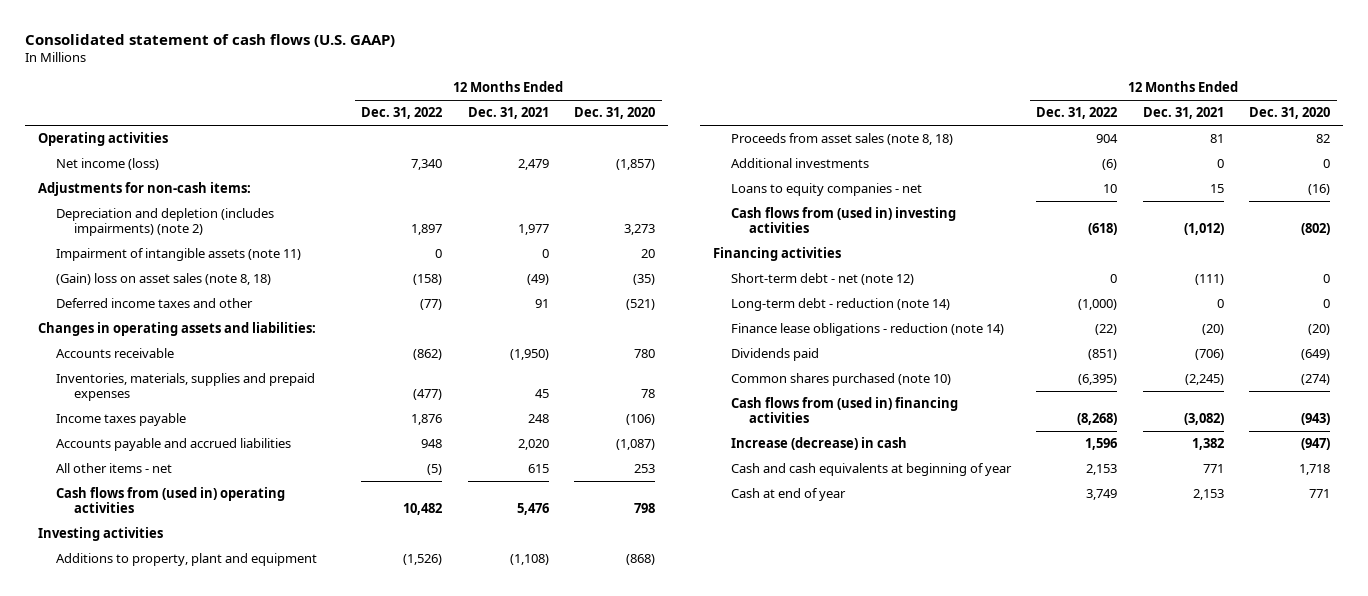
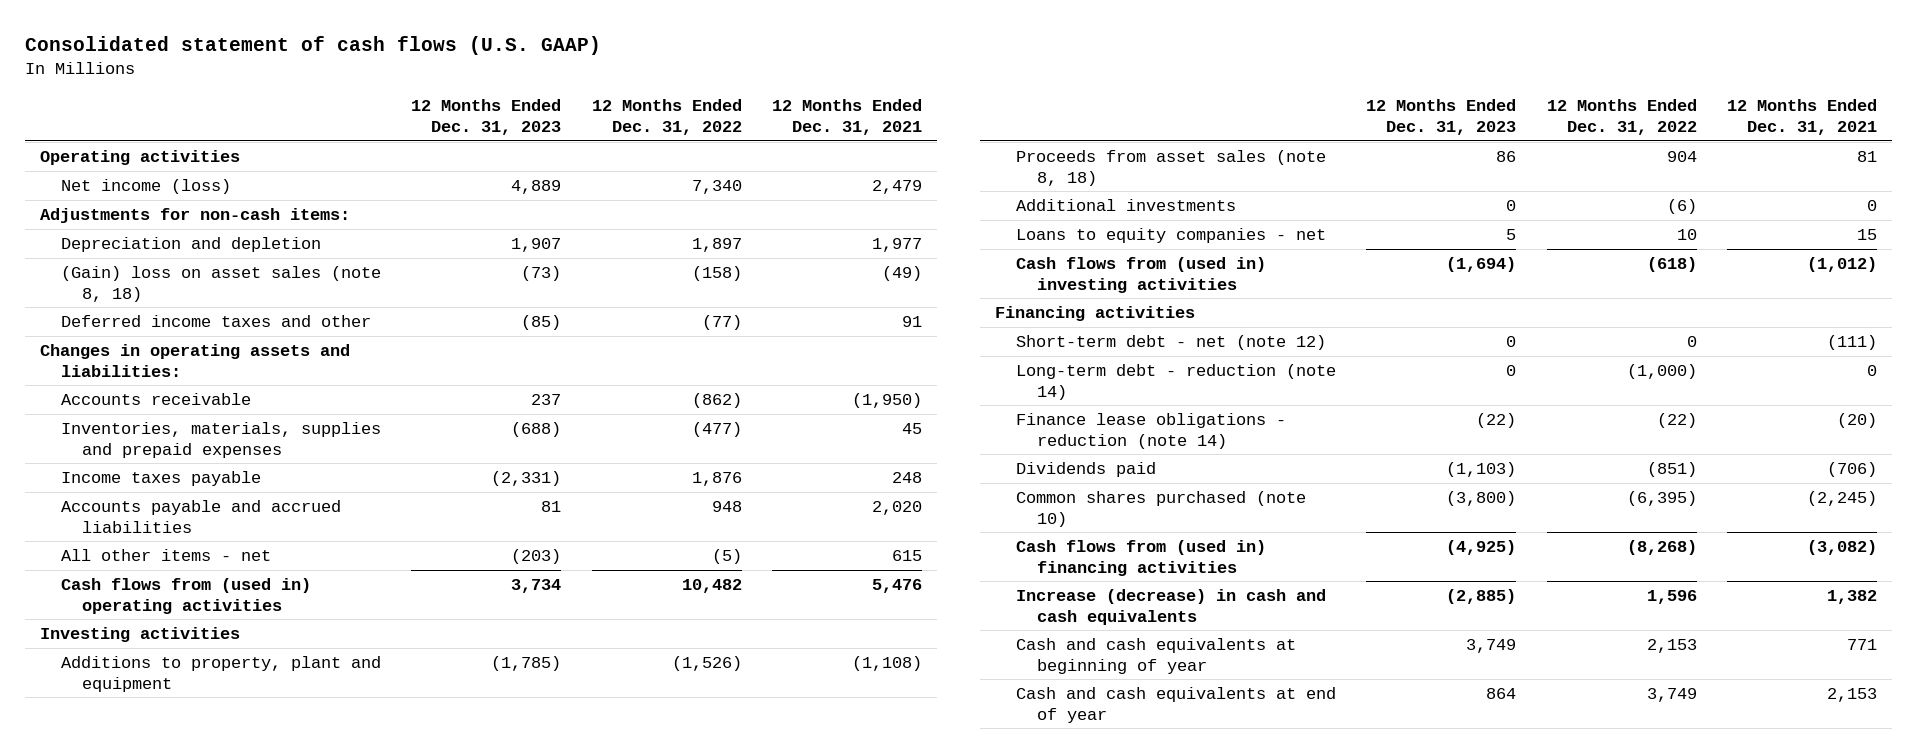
- | 12 Months Ended Dec. 31, 2022 | 12 Months Ended Dec. 31, 2021 | 12 Months Ended Dec. 31, 2020
+ | 12 Months Ended Dec. 31, 2023 | 12 Months Ended Dec. 31, 2022 | 12 Months Ended Dec. 31, 2021
- Depreciation and depletion (includes impairments) (note 2) | 1,897 | 1,977 | 3,273
- Impairment of intangible assets (note 11) | 0 | 0 | 20
+ Depreciation and depletion | 1,907 | 1,897 | 1,977
- Increase (decrease) in cash | 1,596 | 1,382 | (947)
+ Increase (decrease) in cash and cash equivalents | (2,885) | 1,596 | 1,382
- Cash at end of year | 3,749 | 2,153 | 771
+ Cash and cash equivalents at end of year | 864 | 3,749 | 2,153

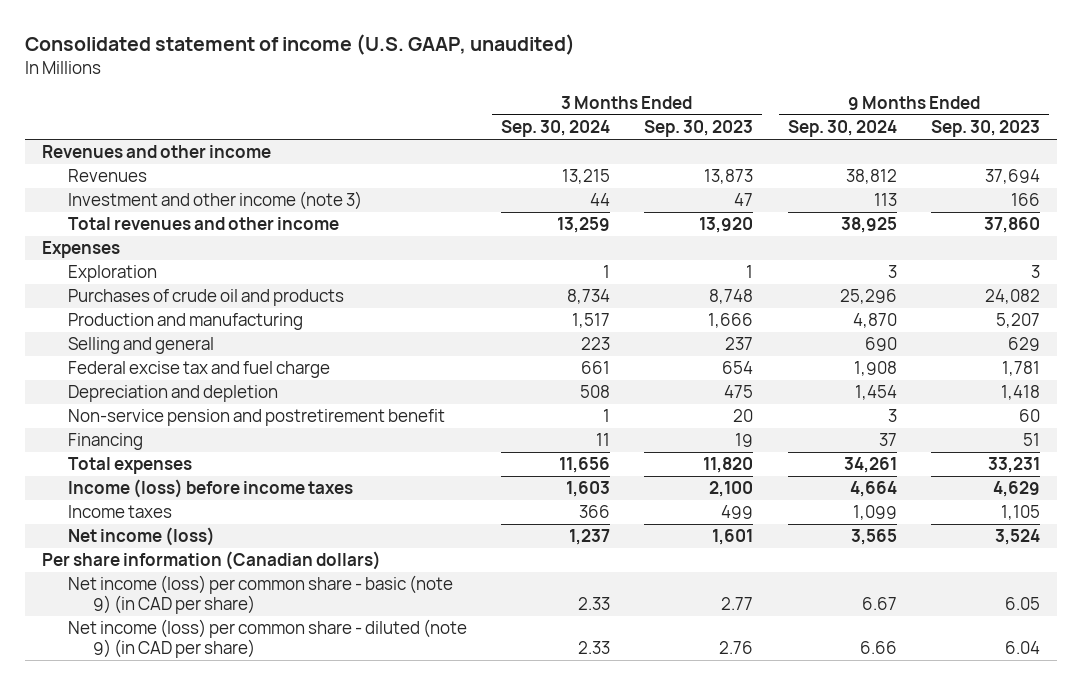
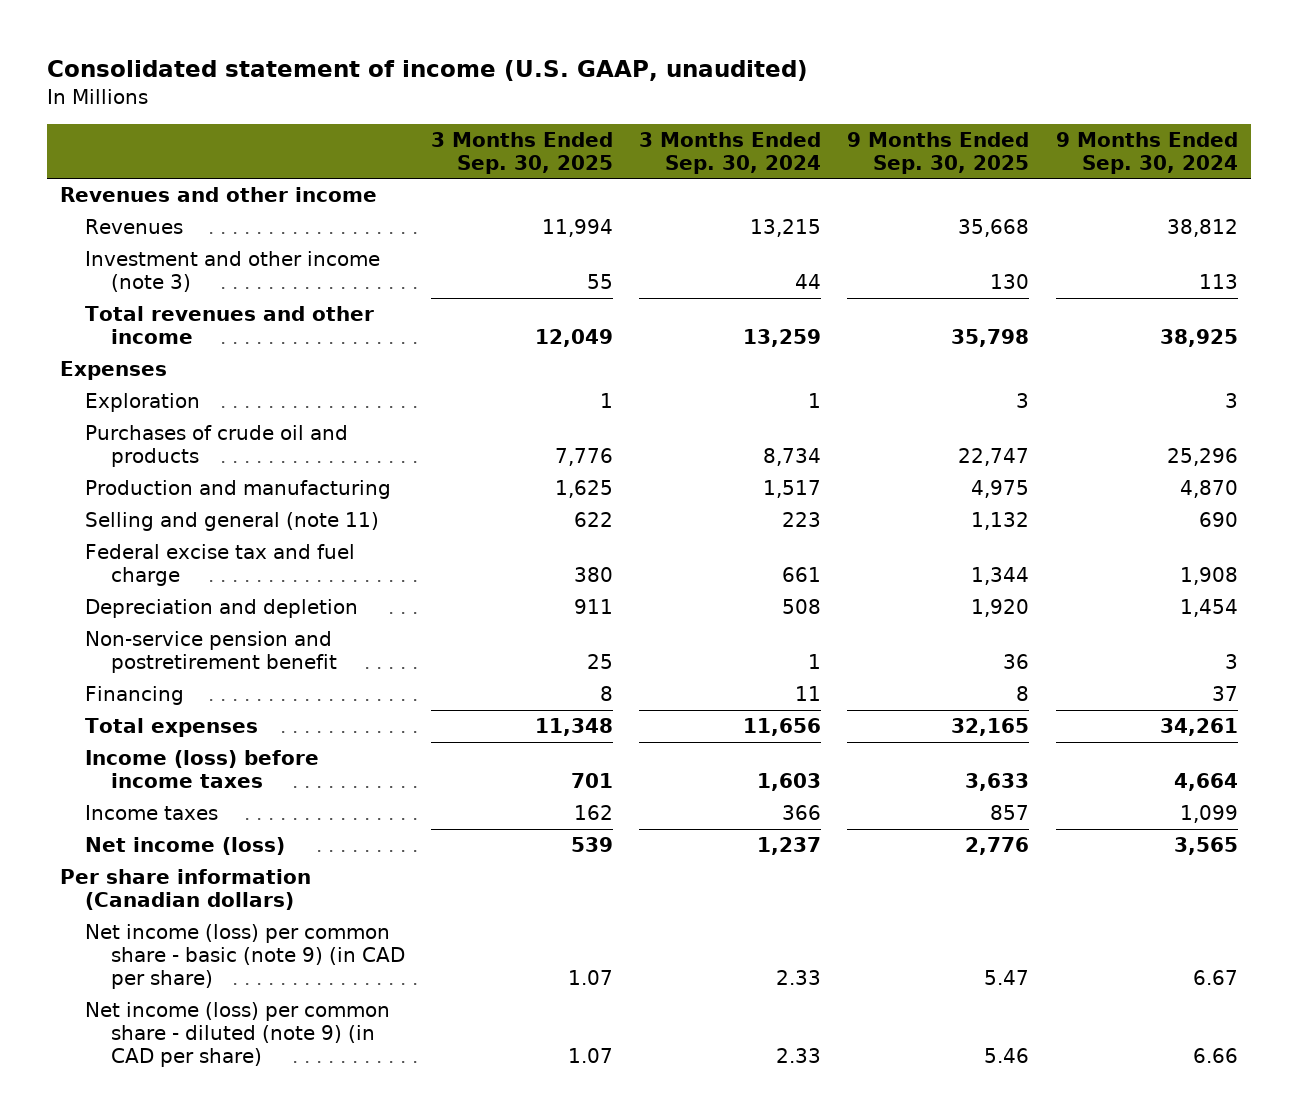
- | 3 Months Ended Sep. 30, 2024 | 3 Months Ended Sep. 30, 2023 | 9 Months Ended Sep. 30, 2024 | 9 Months Ended Sep. 30, 2023
+ | 3 Months Ended Sep. 30, 2025 | 3 Months Ended Sep. 30, 2024 | 9 Months Ended Sep. 30, 2025 | 9 Months Ended Sep. 30, 2024
- Selling and general | 223 | 237 | 690 | 629
+ Selling and general (note 11) | 622 | 223 | 1,132 | 690

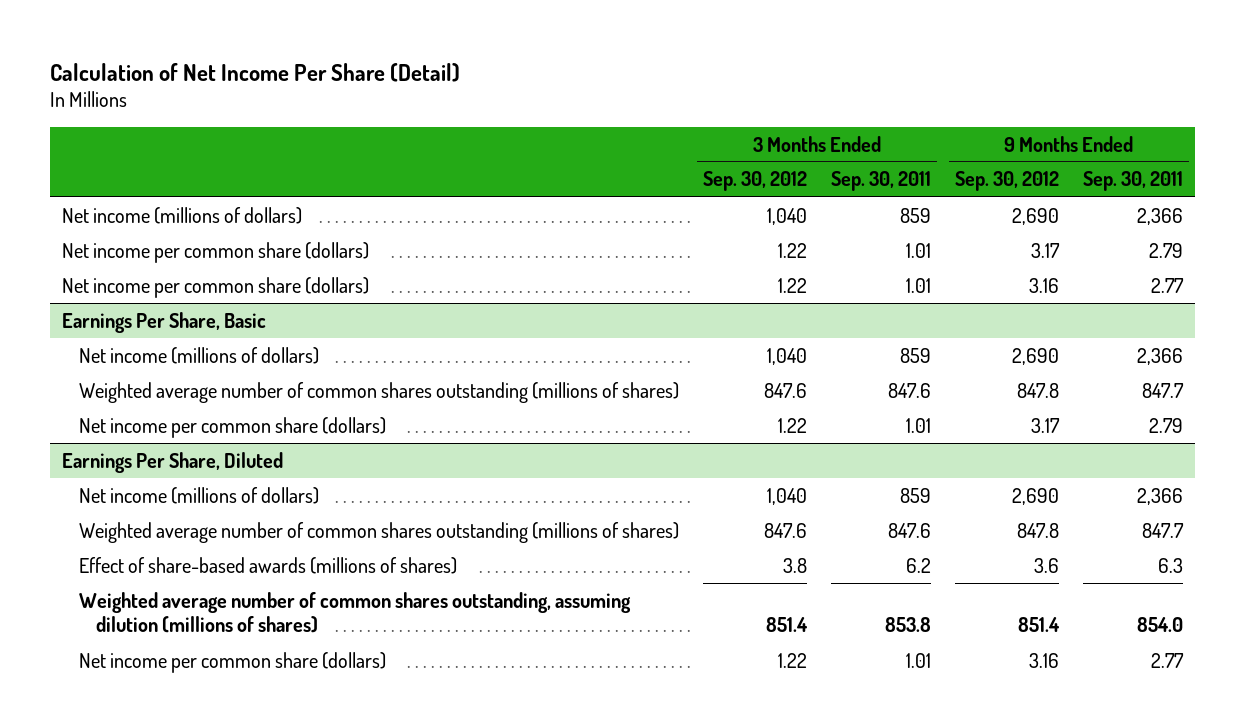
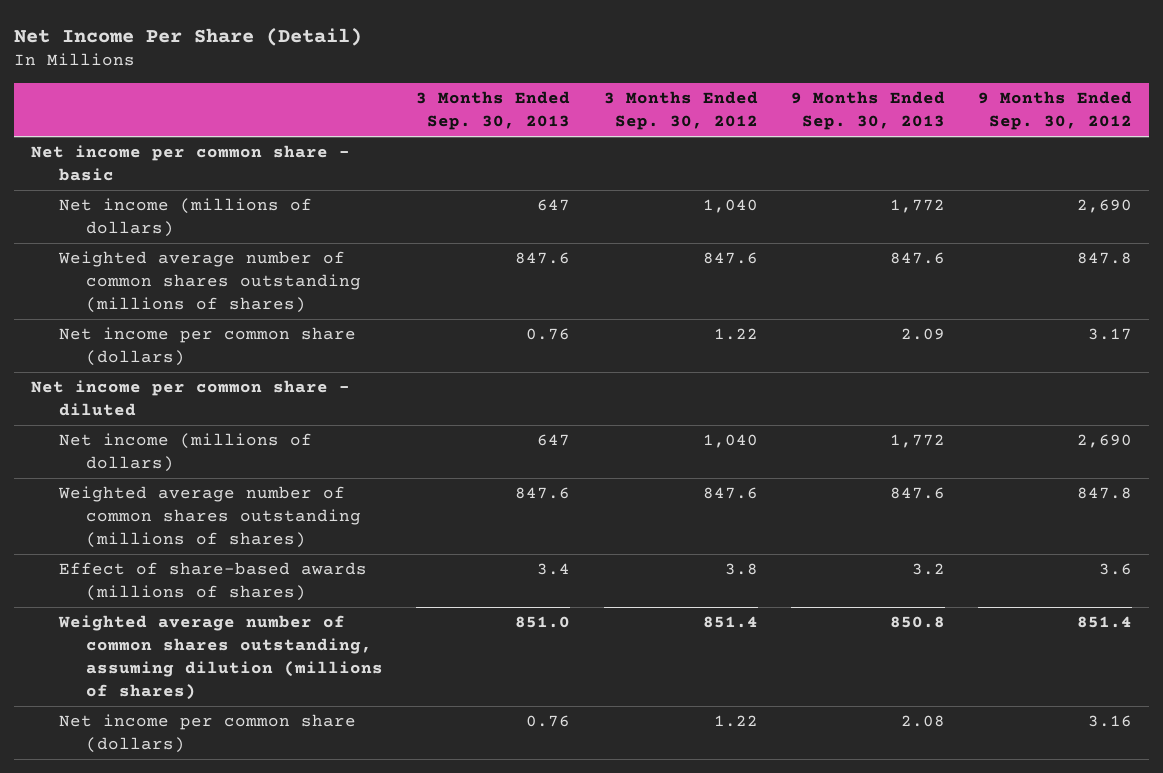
- Calculation of Net Income Per Share (Detail)
+ Net Income Per Share (Detail)
- | 3 Months Ended Sep. 30, 2012 | 3 Months Ended Sep. 30, 2011 | 9 Months Ended Sep. 30, 2012 | 9 Months Ended Sep. 30, 2011
+ | 3 Months Ended Sep. 30, 2013 | 3 Months Ended Sep. 30, 2012 | 9 Months Ended Sep. 30, 2013 | 9 Months Ended Sep. 30, 2012
- Net income (millions of dollars) | 1,040 | 859 | 2,690 | 2,366
- Net income per common share (dollars) | 1.22 | 1.01 | 3.17 | 2.79
- Net income per common share (dollars) | 1.22 | 1.01 | 3.16 | 2.77
- Earnings Per Share, Basic
+ Net income per common share - basic
- Earnings Per Share, Diluted
+ Net income per common share - diluted

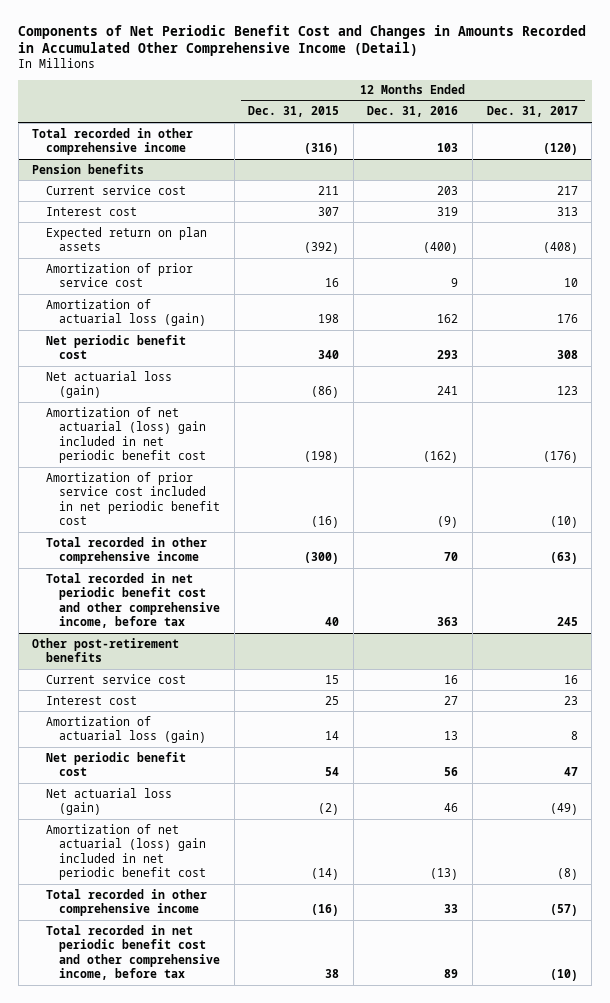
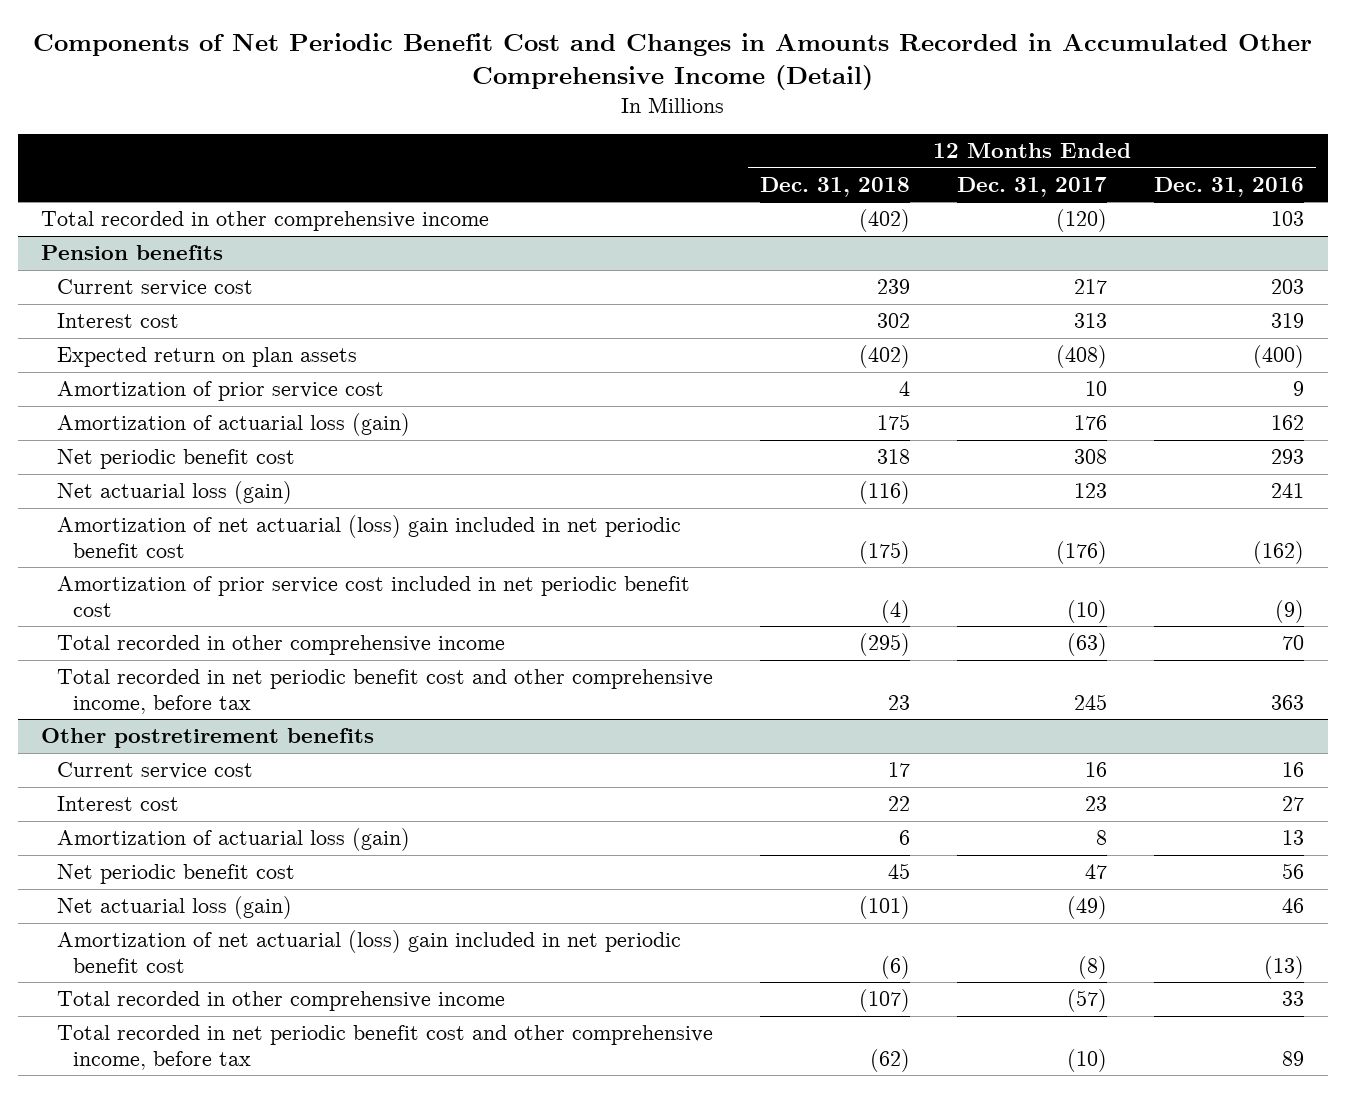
- | 12 Months Ended Dec. 31, 2015 | 12 Months Ended Dec. 31, 2016 | 12 Months Ended Dec. 31, 2017
+ | 12 Months Ended Dec. 31, 2018 | 12 Months Ended Dec. 31, 2017 | 12 Months Ended Dec. 31, 2016
- Other post-retirement benefits
+ Other postretirement benefits

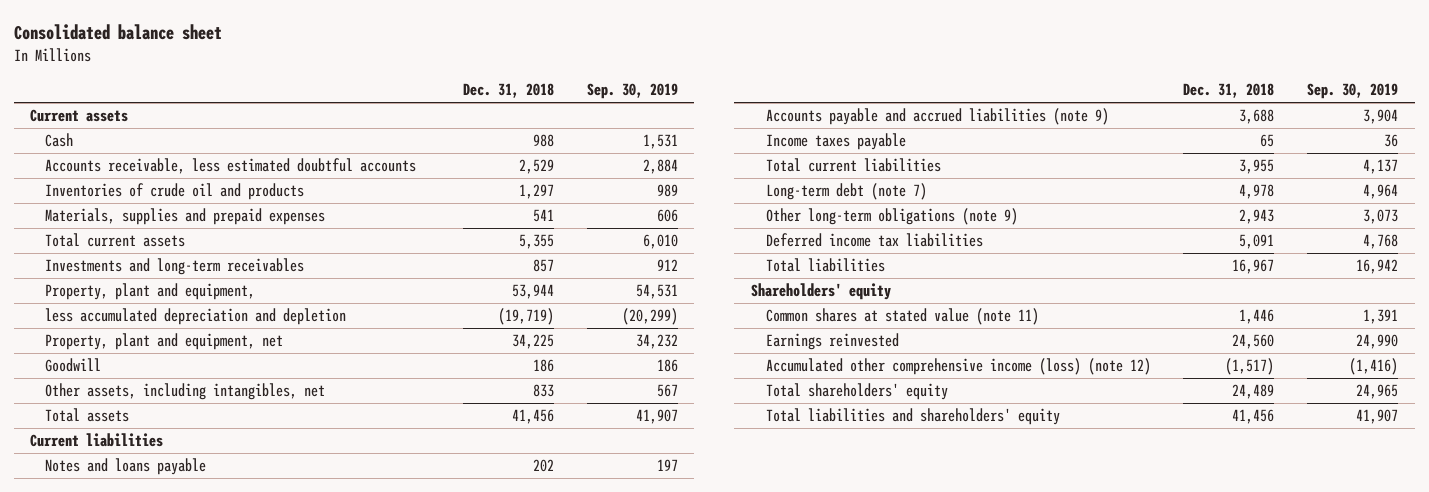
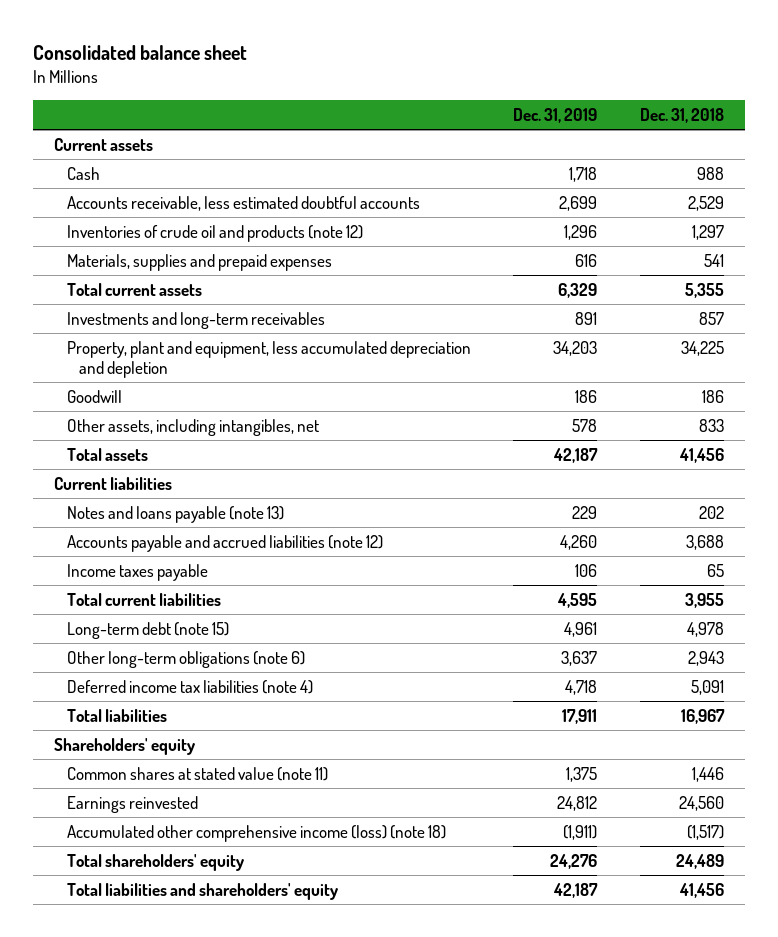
- | Dec. 31, 2018 | Sep. 30, 2019
+ | Dec. 31, 2019 | Dec. 31, 2018
- Inventories of crude oil and products | 1,297 | 989
+ Inventories of crude oil and products (note 12) | 1,296 | 1,297
- Property, plant and equipment, | 53,944 | 54,531
- less accumulated depreciation and depletion | (19,719) | (20,299)
- Property, plant and equipment, net | 34,225 | 34,232
+ Property, plant and equipment, less accumulated depreciation and depletion | 34,203 | 34,225
- Notes and loans payable | 202 | 197
- Accounts payable and accrued liabilities (note 9) | 3,688 | 3,904
+ Notes and loans payable (note 13) | 229 | 202
+ Accounts payable and accrued liabilities (note 12) | 4,260 | 3,688
- Long-term debt (note 7) | 4,978 | 4,964
- Other long-term obligations (note 9) | 2,943 | 3,073
- Deferred income tax liabilities | 5,091 | 4,768
+ Long-term debt (note 15) | 4,961 | 4,978
+ Other long-term obligations (note 6) | 3,637 | 2,943
+ Deferred income tax liabilities (note 4) | 4,718 | 5,091
- Accumulated other comprehensive income (loss) (note 12) | (1,517) | (1,416)
+ Accumulated other comprehensive income (loss) (note 18) | (1,911) | (1,517)

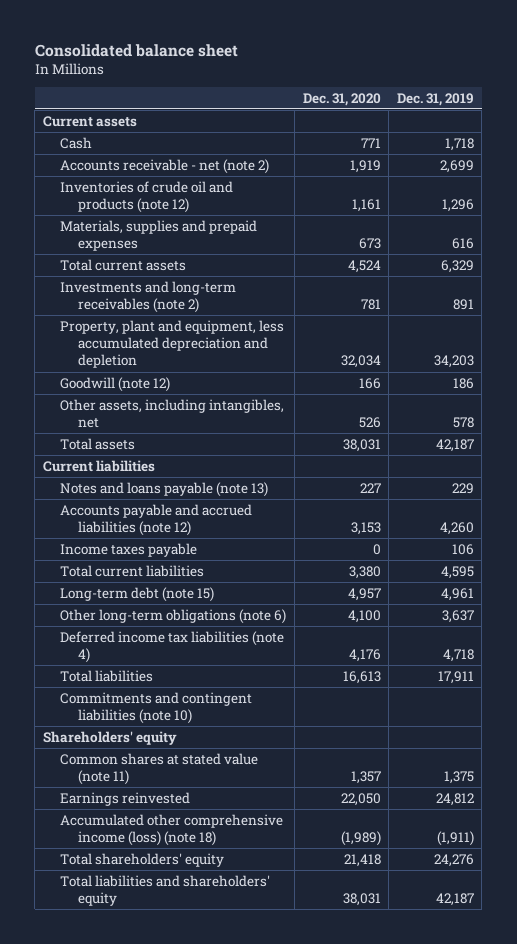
- | Dec. 31, 2019 | Dec. 31, 2018
+ | Dec. 31, 2020 | Dec. 31, 2019
- Accounts receivable, less estimated doubtful accounts | 2,699 | 2,529
+ Accounts receivable - net (note 2) | 1,919 | 2,699
- Investments and long-term receivables | 891 | 857
+ Investments and long-term receivables (note 2) | 781 | 891
- Goodwill | 186 | 186
+ Goodwill (note 12) | 166 | 186
+ Commitments and contingent liabilities (note 10)

